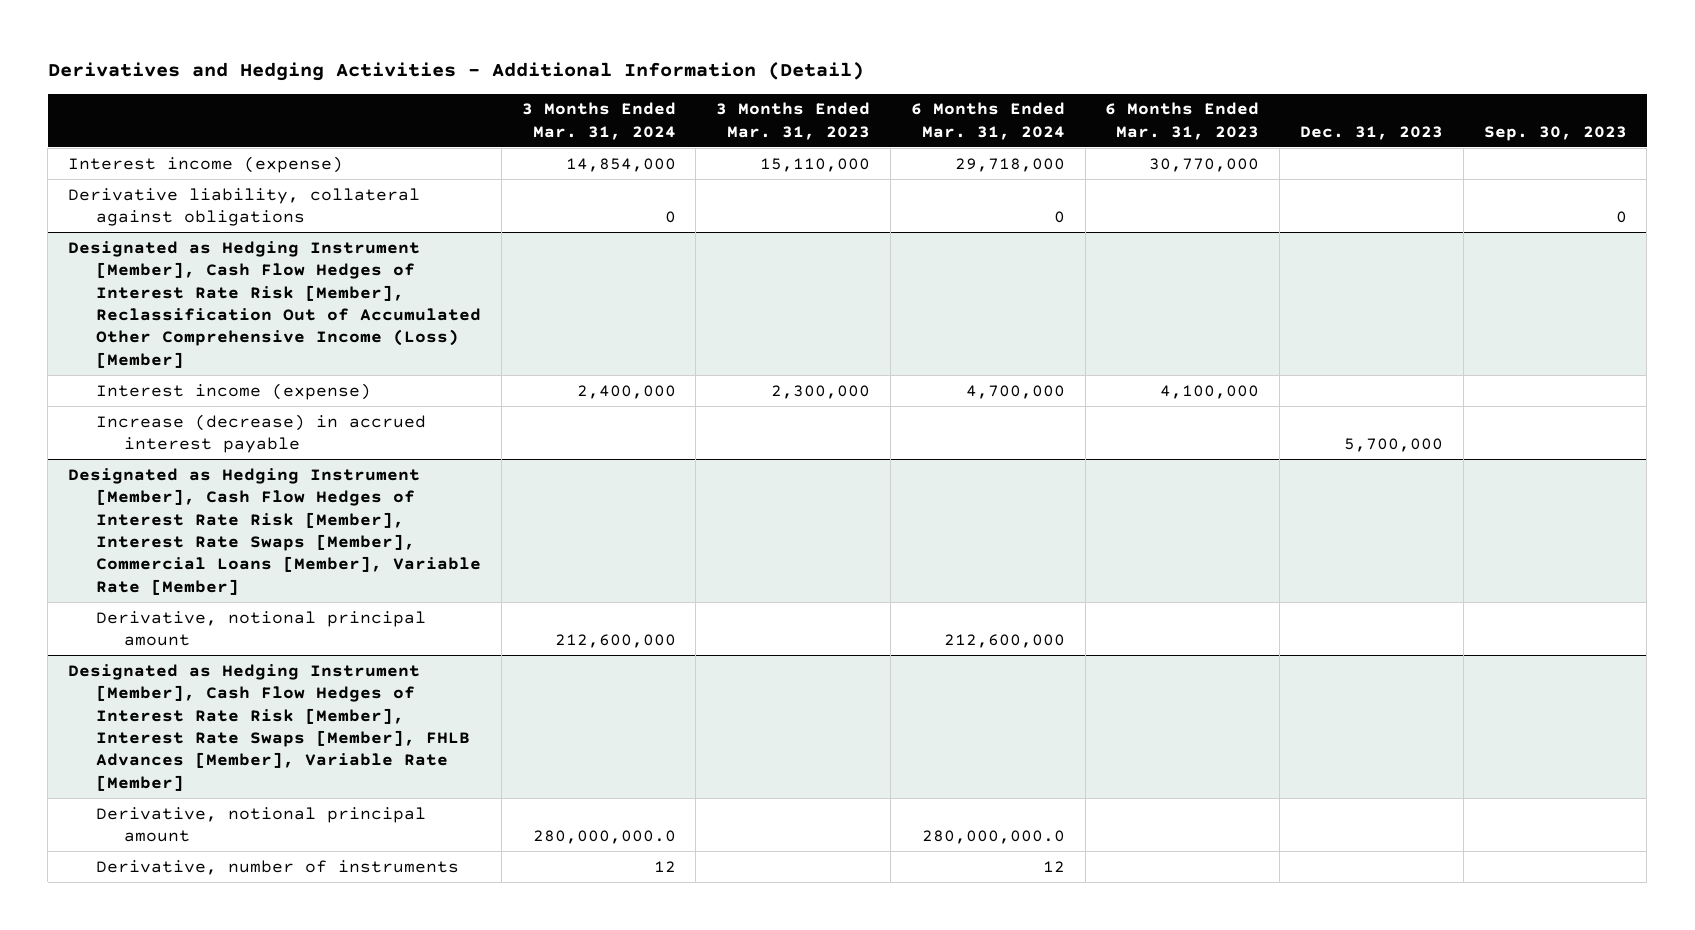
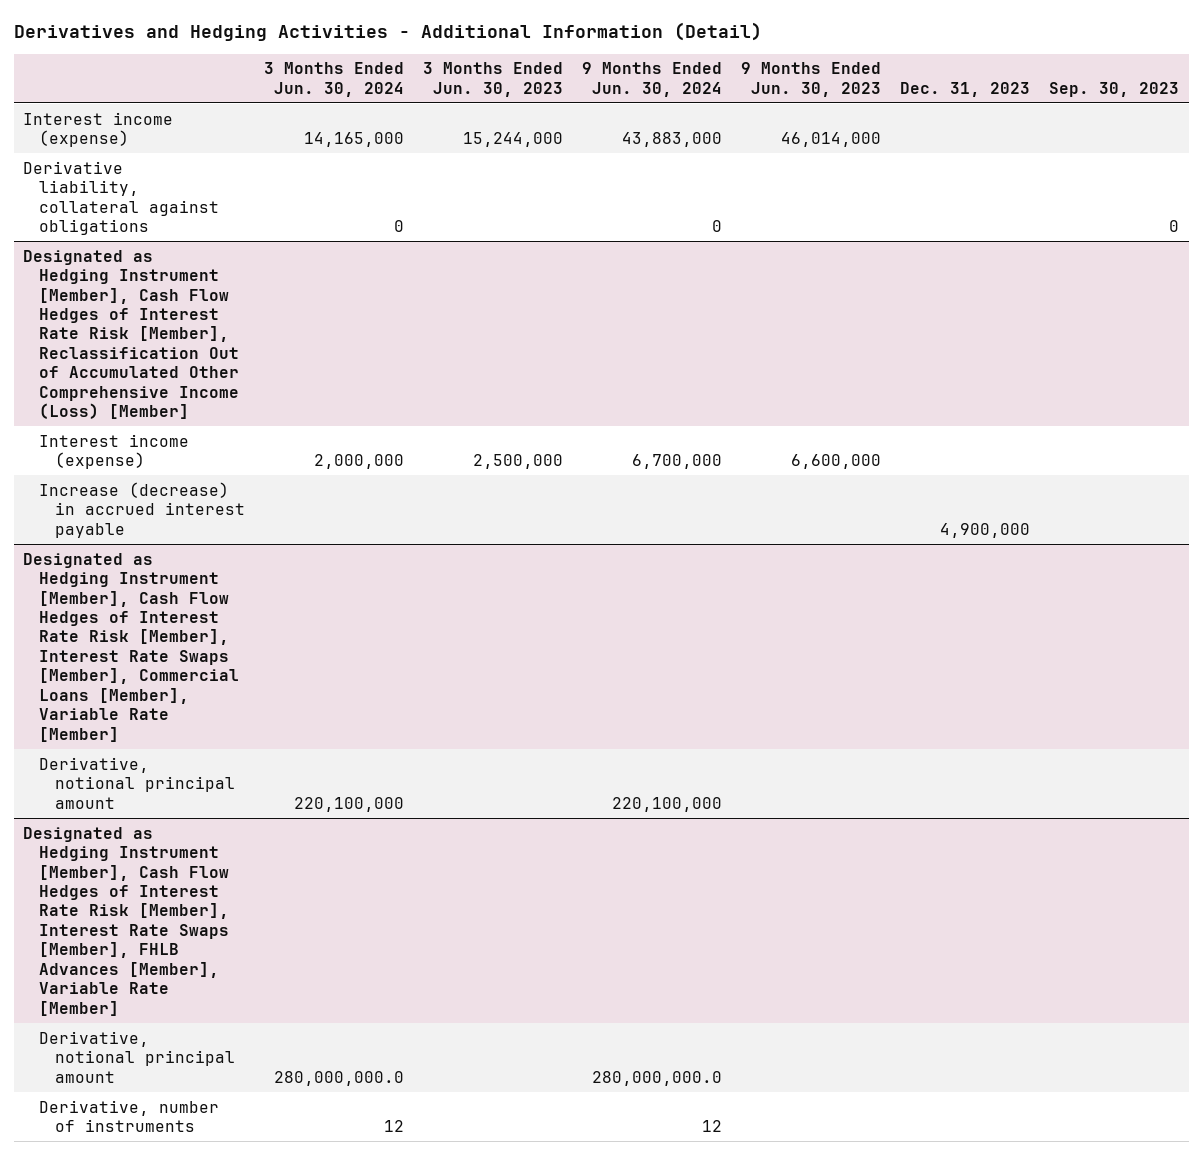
- | 3 Months Ended Mar. 31, 2024 | 3 Months Ended Mar. 31, 2023 | 6 Months Ended Mar. 31, 2024 | 6 Months Ended Mar. 31, 2023 | Dec. 31, 2023 | Sep. 30, 2023
+ | 3 Months Ended Jun. 30, 2024 | 3 Months Ended Jun. 30, 2023 | 9 Months Ended Jun. 30, 2024 | 9 Months Ended Jun. 30, 2023 | Dec. 31, 2023 | Sep. 30, 2023
@ Designated as Hedging Instrument [Member], Cash Flow Hedges of Interest Rate Risk [Member], Reclassification Out of Accumulated Other Comprehensive Income (Loss) [Member]
- Increase (decrease) in accrued interest payable | | | | | 5,700,000 |
+ Increase (decrease) in accrued interest payable | | | | | 4,900,000 |

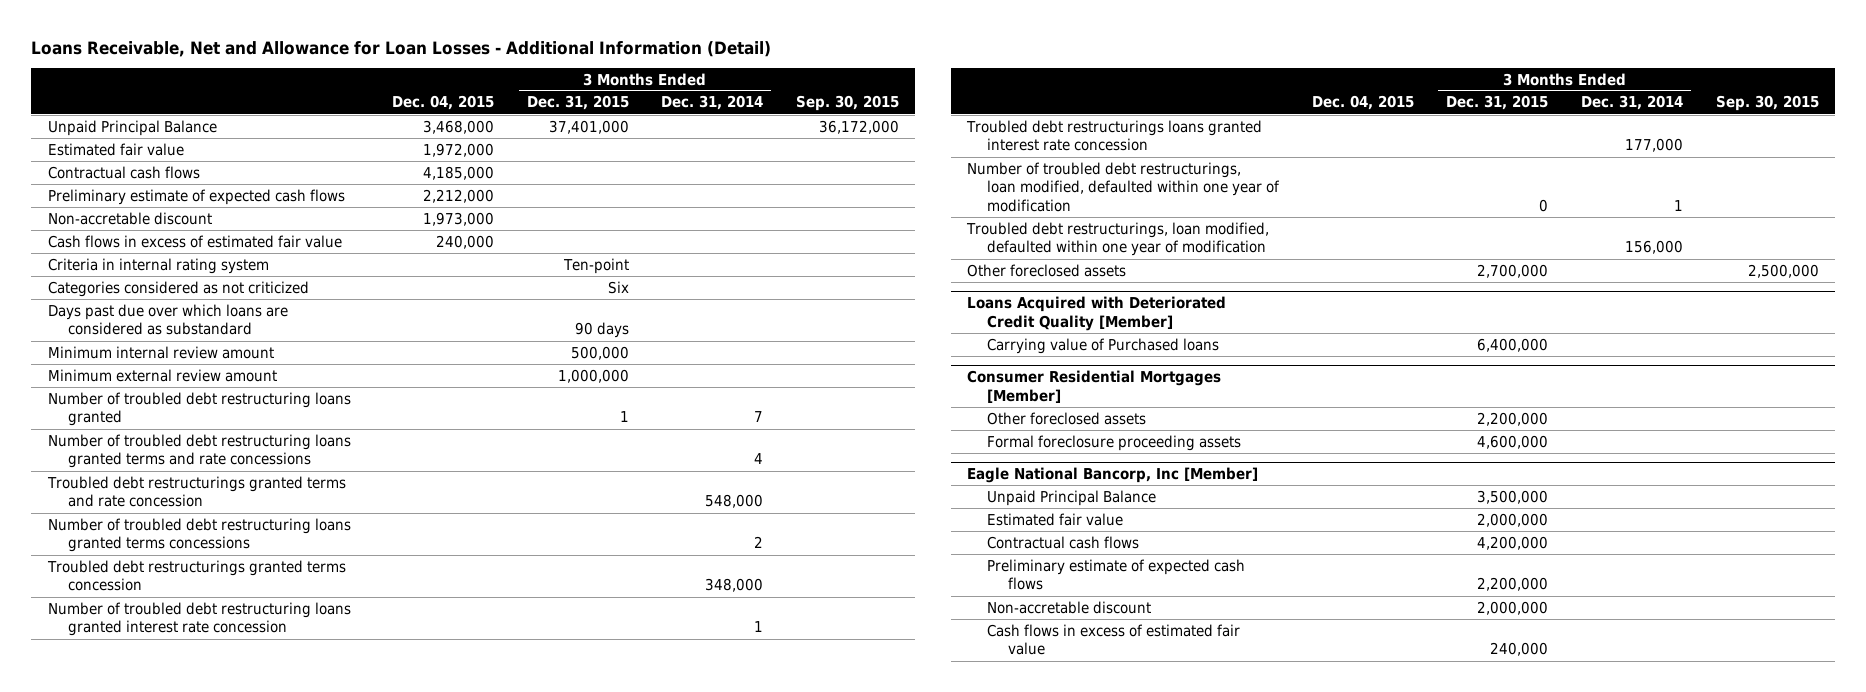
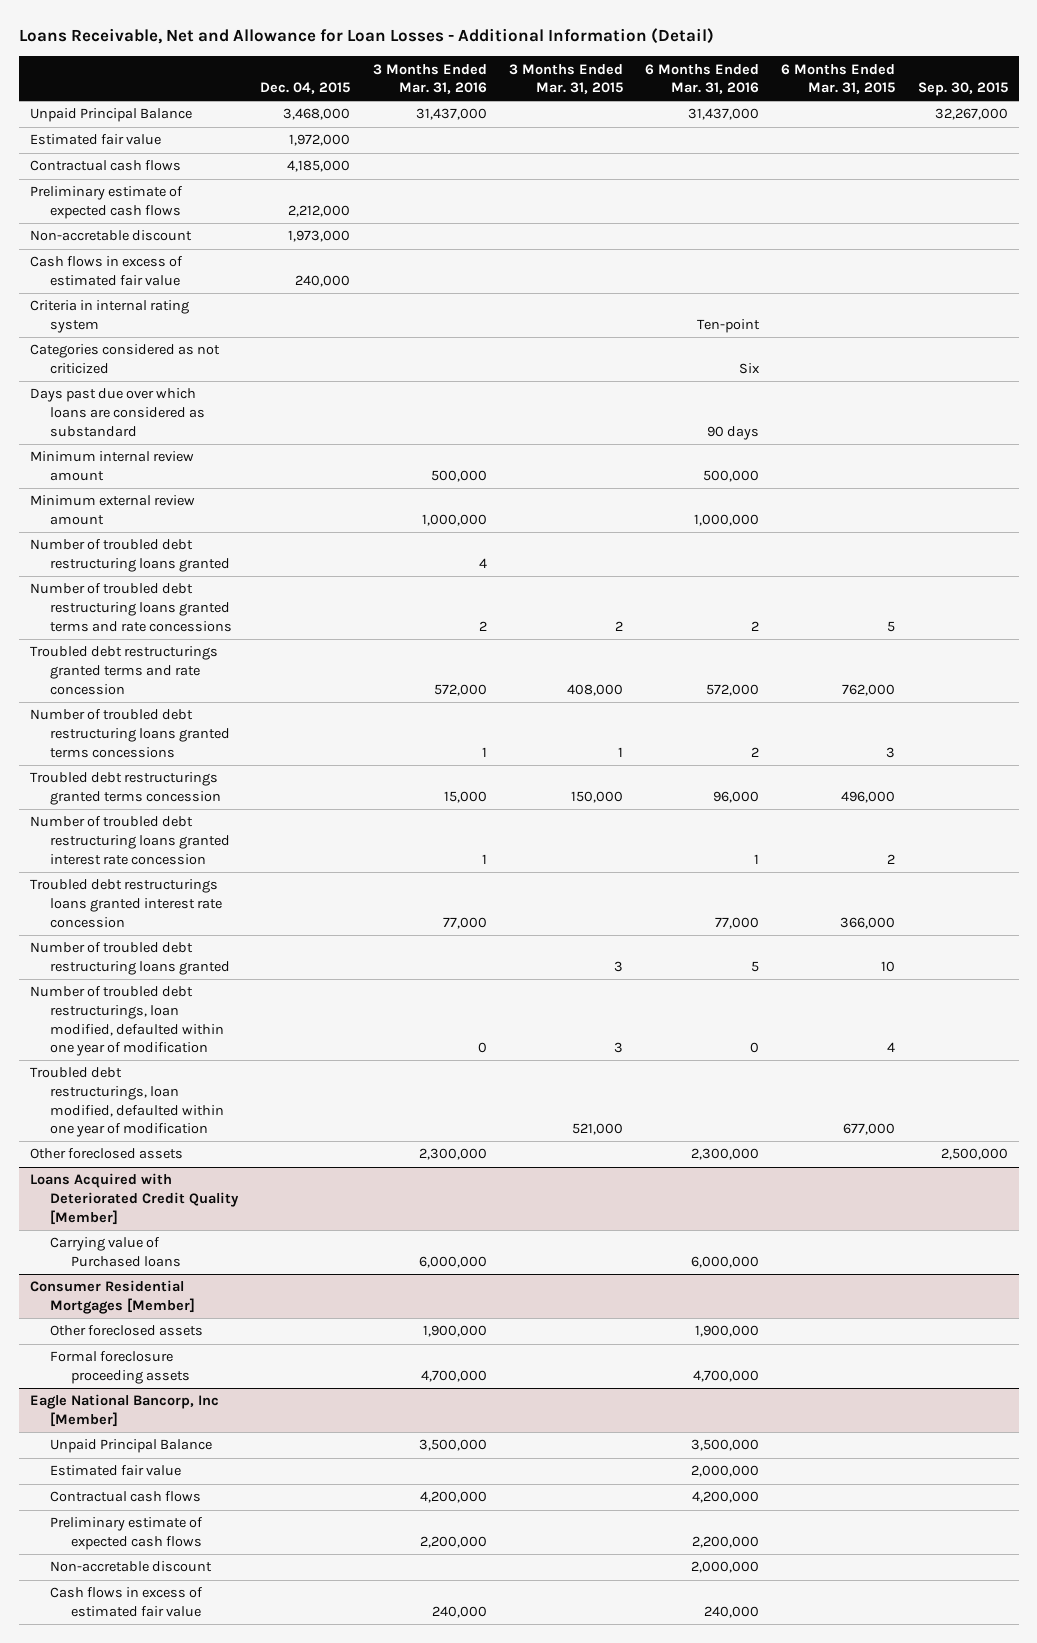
- | Dec. 04, 2015 | 3 Months Ended Dec. 31, 2015 | 3 Months Ended Dec. 31, 2014 | Sep. 30, 2015
+ | Dec. 04, 2015 | 3 Months Ended Mar. 31, 2016 | 3 Months Ended Mar. 31, 2015 | 6 Months Ended Mar. 31, 2016 | 6 Months Ended Mar. 31, 2015 | Sep. 30, 2015
- Unpaid Principal Balance | 3,468,000 | 37,401,000 | | 36,172,000
+ Unpaid Principal Balance | 3,468,000 | 31,437,000 | | 31,437,000 | | 32,267,000
+ Number of troubled debt restructuring loans granted | | | 3 | 5 | 10 |

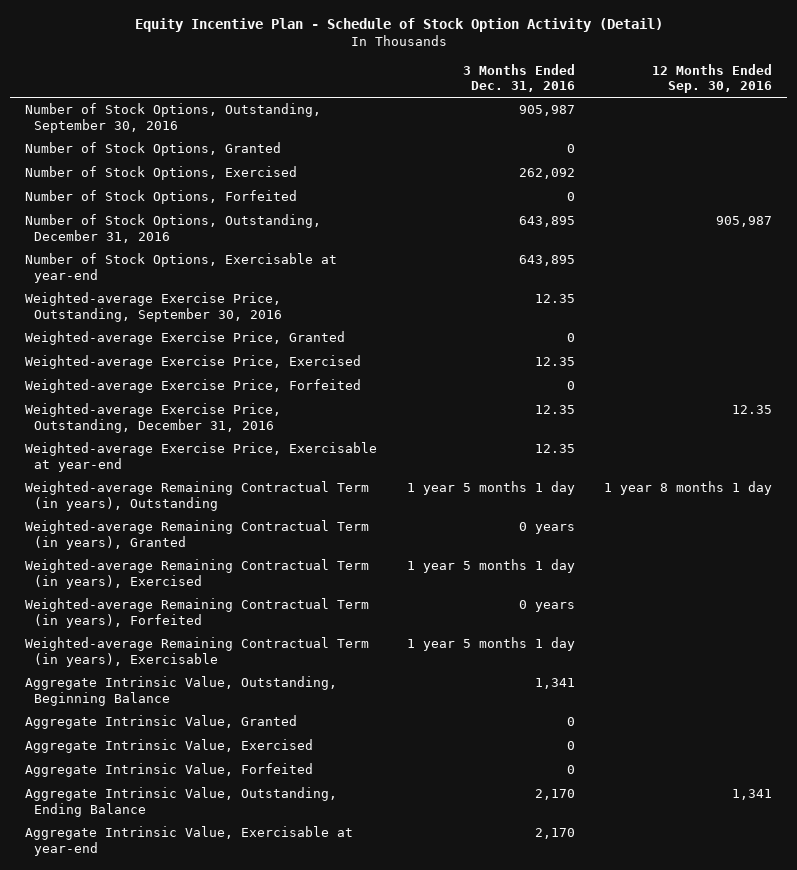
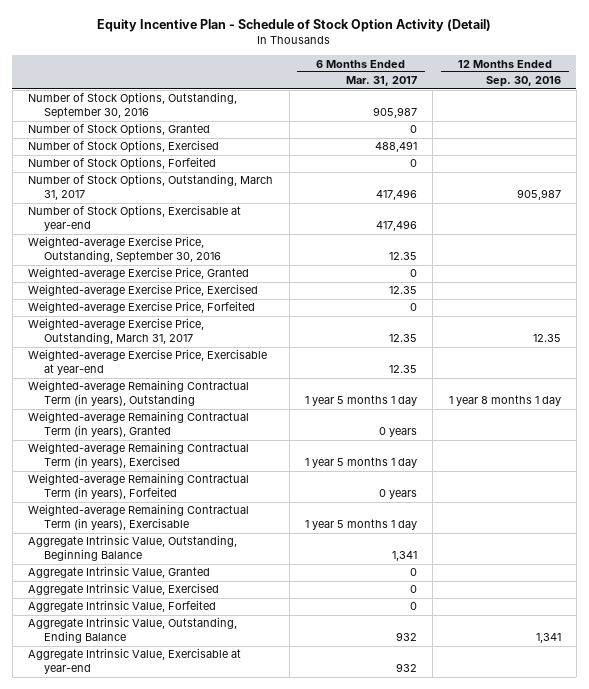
- | 3 Months Ended Dec. 31, 2016 | 12 Months Ended Sep. 30, 2016
+ | 6 Months Ended Mar. 31, 2017 | 12 Months Ended Sep. 30, 2016
- Number of Stock Options, Outstanding, December 31, 2016 | 643,895 | 905,987
+ Number of Stock Options, Outstanding, March 31, 2017 | 417,496 | 905,987
- Weighted-average Exercise Price, Outstanding, December 31, 2016 | 12.35 | 12.35
+ Weighted-average Exercise Price, Outstanding, March 31, 2017 | 12.35 | 12.35

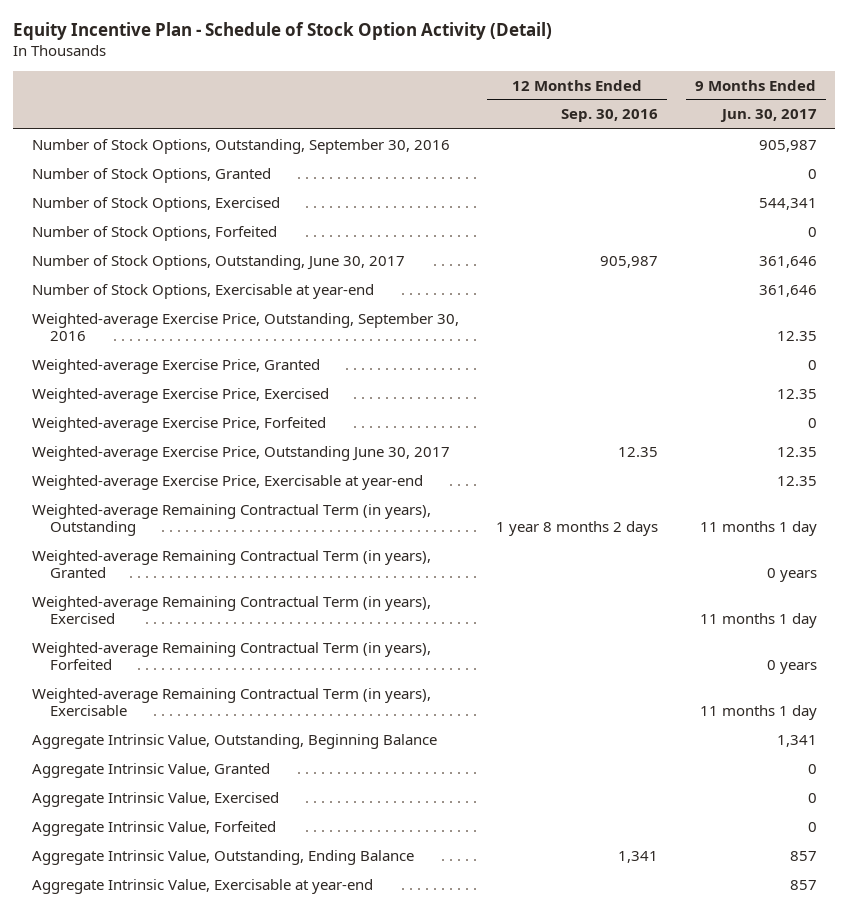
- | 6 Months Ended Mar. 31, 2017 | 12 Months Ended Sep. 30, 2016
+ | 12 Months Ended Sep. 30, 2016 | 9 Months Ended Jun. 30, 2017
- Number of Stock Options, Outstanding, March 31, 2017 | 417,496 | 905,987
+ Number of Stock Options, Outstanding, June 30, 2017 | 905,987 | 361,646
- Weighted-average Exercise Price, Outstanding, March 31, 2017 | 12.35 | 12.35
+ Weighted-average Exercise Price, Outstanding June 30, 2017 | 12.35 | 12.35
- Weighted-average Remaining Contractual Term (in years), Outstanding | 1 year 5 months 1 day | 1 year 8 months 1 day
+ Weighted-average Remaining Contractual Term (in years), Outstanding | 1 year 8 months 2 days | 11 months 1 day

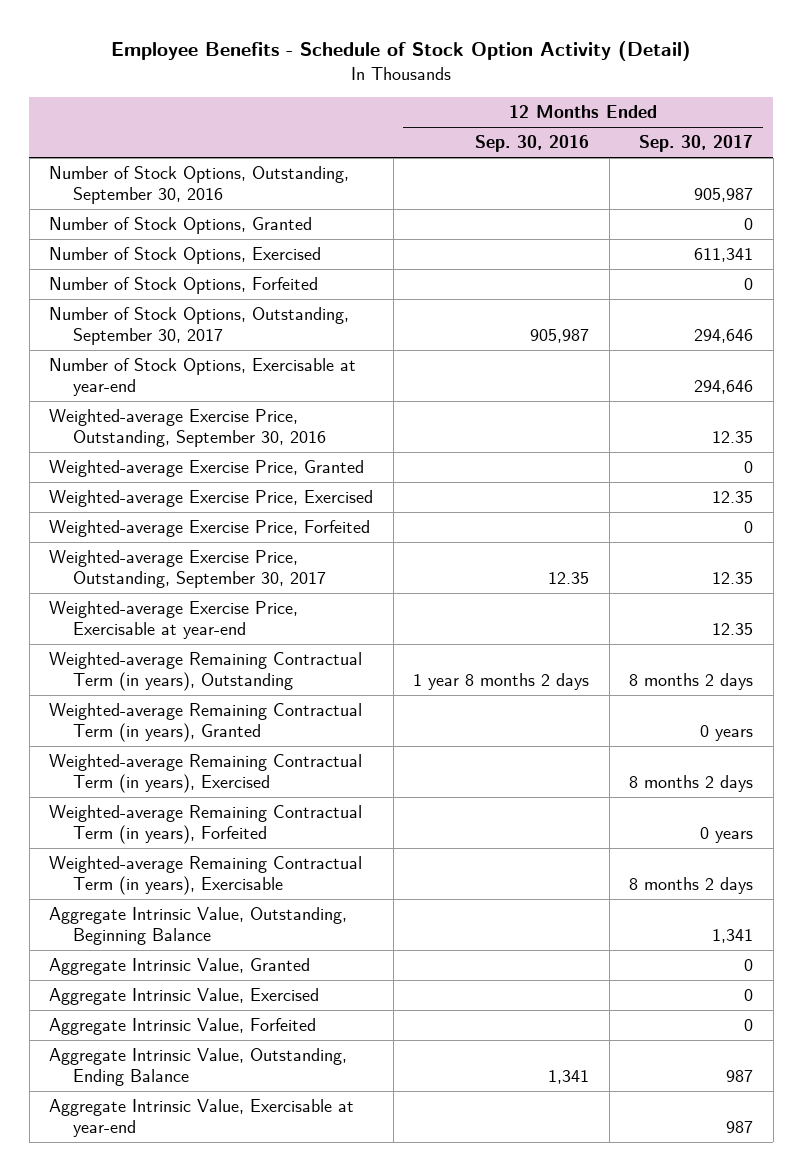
- Equity Incentive Plan - Schedule of Stock Option Activity (Detail)
+ Employee Benefits - Schedule of Stock Option Activity (Detail)
- | 12 Months Ended Sep. 30, 2016 | 9 Months Ended Jun. 30, 2017
+ | 12 Months Ended Sep. 30, 2016 | 12 Months Ended Sep. 30, 2017
- Number of Stock Options, Outstanding, June 30, 2017 | 905,987 | 361,646
+ Number of Stock Options, Outstanding, September 30, 2017 | 905,987 | 294,646
- Weighted-average Exercise Price, Outstanding June 30, 2017 | 12.35 | 12.35
+ Weighted-average Exercise Price, Outstanding, September 30, 2017 | 12.35 | 12.35

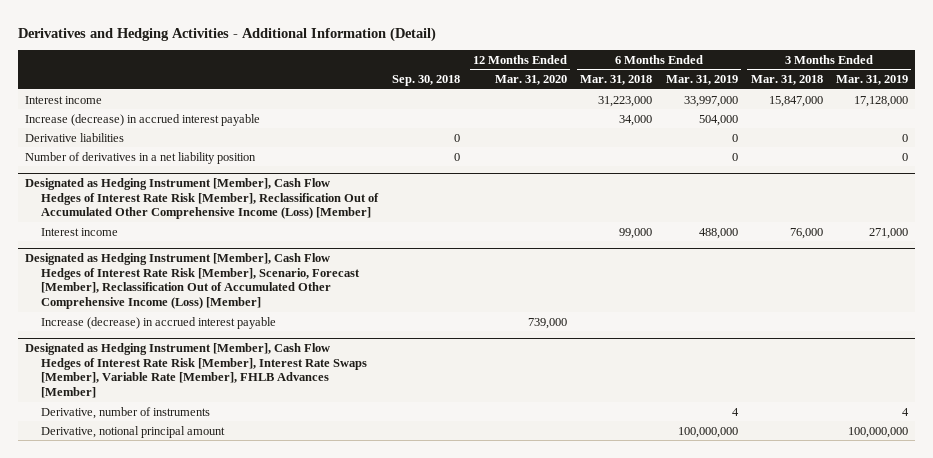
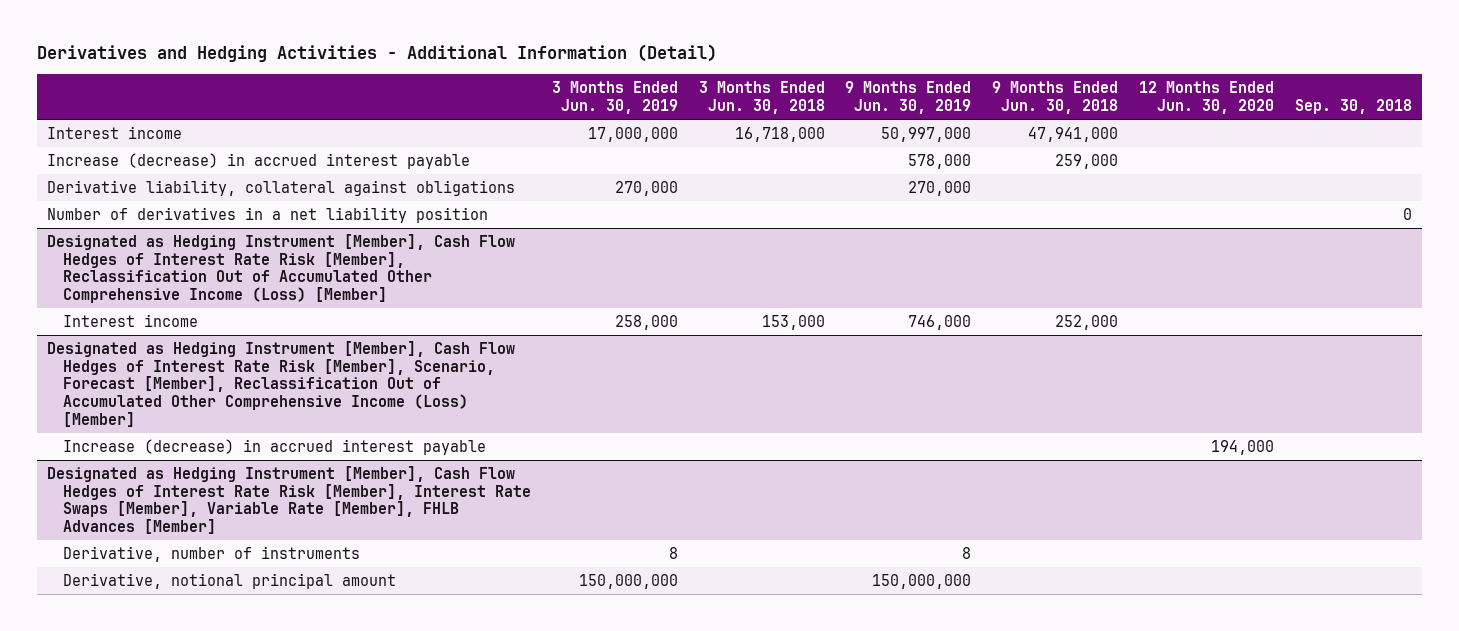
- | Sep. 30, 2018 | 12 Months Ended Mar. 31, 2020 | 6 Months Ended Mar. 31, 2018 | 6 Months Ended Mar. 31, 2019 | 3 Months Ended Mar. 31, 2018 | 3 Months Ended Mar. 31, 2019
+ | 3 Months Ended Jun. 30, 2019 | 3 Months Ended Jun. 30, 2018 | 9 Months Ended Jun. 30, 2019 | 9 Months Ended Jun. 30, 2018 | 12 Months Ended Jun. 30, 2020 | Sep. 30, 2018
- Derivative liabilities | 0 | | | 0 | | 0
+ Derivative liability, collateral against obligations | 270,000 | | 270,000 | | |

